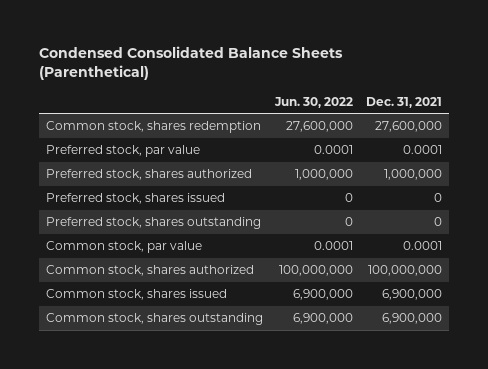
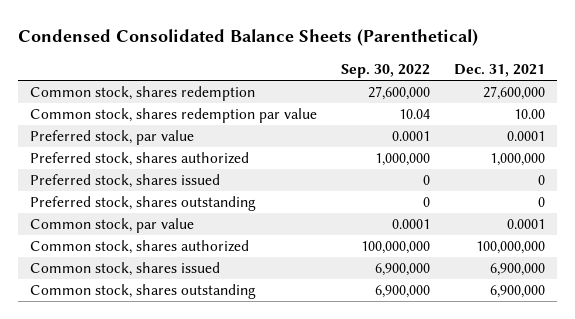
- | Jun. 30, 2022 | Dec. 31, 2021
+ | Sep. 30, 2022 | Dec. 31, 2021
+ Common stock, shares redemption par value | 10.04 | 10.00

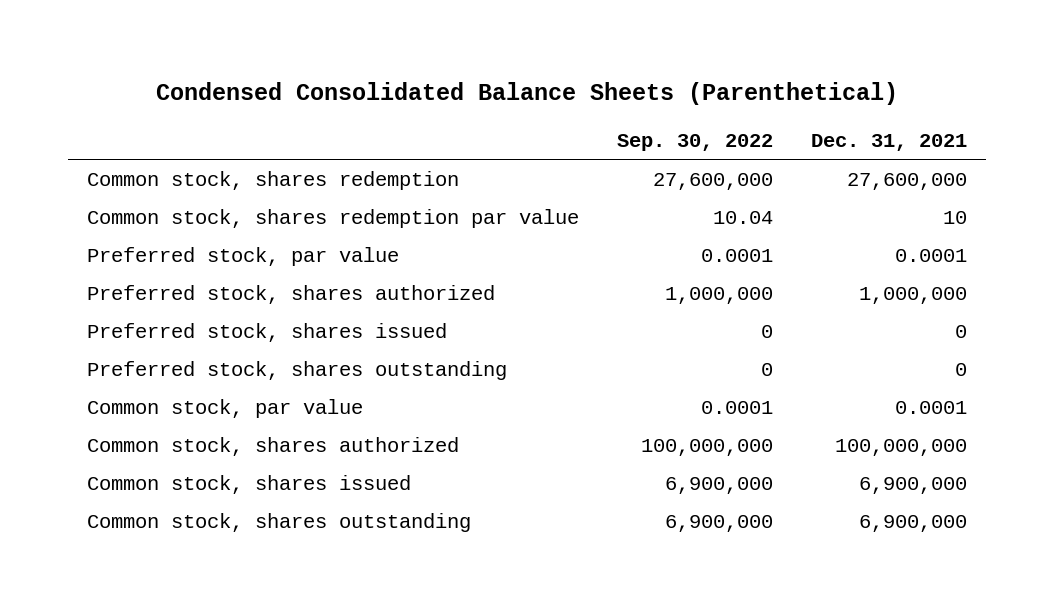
- Common stock, shares redemption par value | 10.04 | 10.00
+ Common stock, shares redemption par value | 10.04 | 10

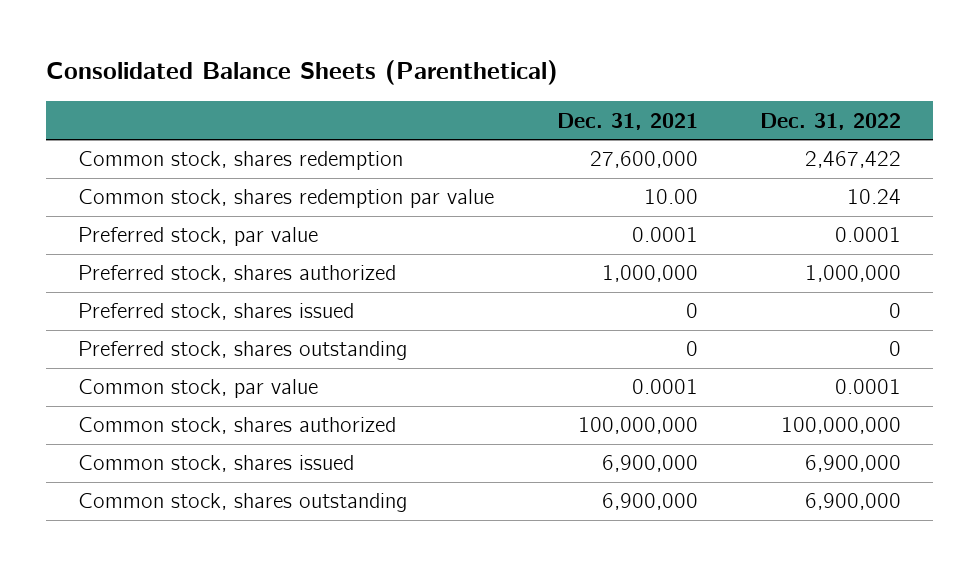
- Condensed Consolidated Balance Sheets (Parenthetical)
+ Consolidated Balance Sheets (Parenthetical)
- | Sep. 30, 2022 | Dec. 31, 2021
+ | Dec. 31, 2021 | Dec. 31, 2022
- Common stock, shares redemption par value | 10.04 | 10
+ Common stock, shares redemption par value | 10.00 | 10.24

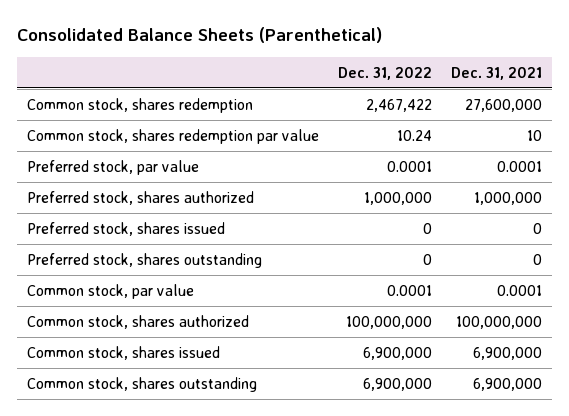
- | Dec. 31, 2021 | Dec. 31, 2022
+ | Dec. 31, 2022 | Dec. 31, 2021
- Common stock, shares redemption par value | 10.00 | 10.24
+ Common stock, shares redemption par value | 10.24 | 10

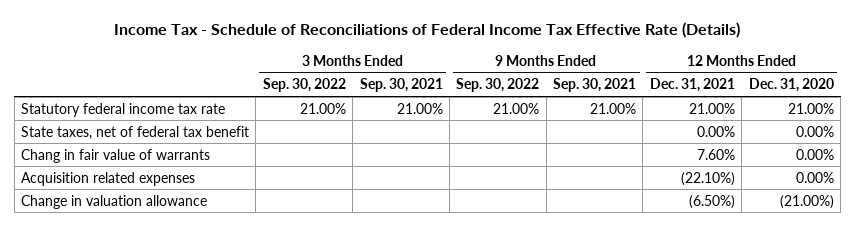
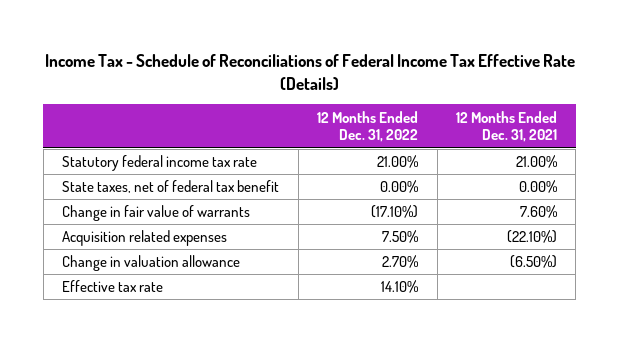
- | 3 Months Ended Sep. 30, 2022 | 3 Months Ended Sep. 30, 2021 | 9 Months Ended Sep. 30, 2022 | 9 Months Ended Sep. 30, 2021 | 12 Months Ended Dec. 31, 2021 | 12 Months Ended Dec. 31, 2020
+ | 12 Months Ended Dec. 31, 2022 | 12 Months Ended Dec. 31, 2021
- Chang in fair value of warrants | | | | | 7.60% | 0.00%
+ Change in fair value of warrants | (17.10%) | 7.60%
+ Effective tax rate | 14.10% |

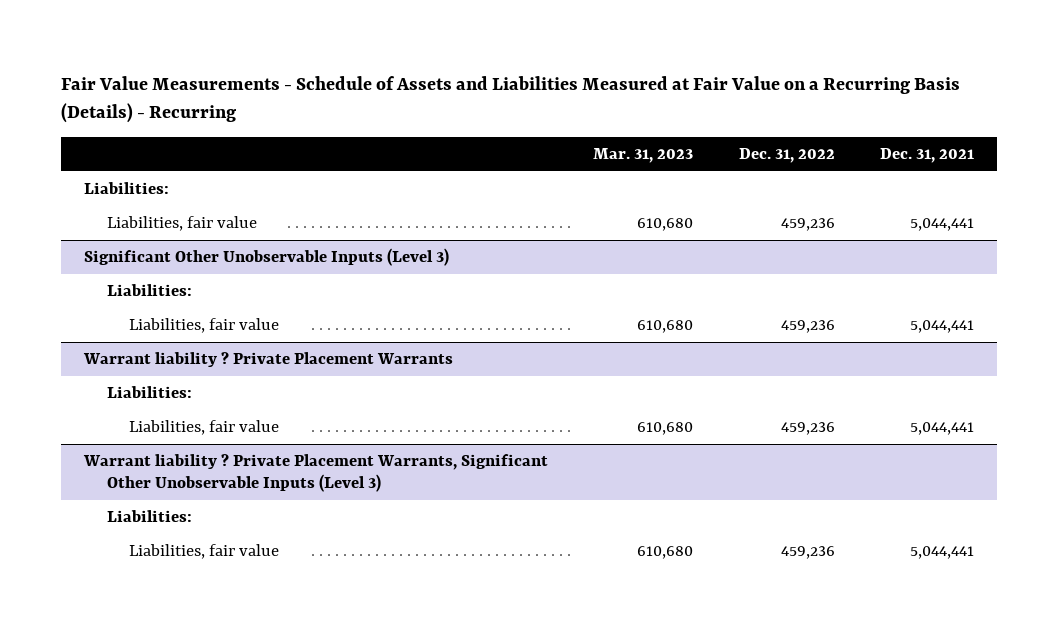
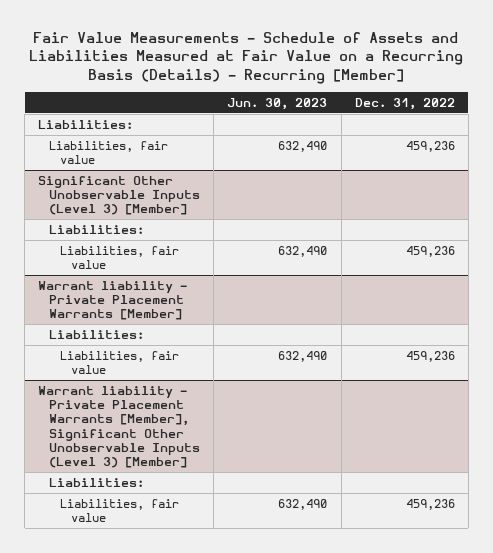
- Fair Value Measurements - Schedule of Assets and Liabilities Measured at Fair Value on a Recurring Basis (Details) - Recurring
+ Fair Value Measurements - Schedule of Assets and Liabilities Measured at Fair Value on a Recurring Basis (Details) - Recurring [Member]
- | Mar. 31, 2023 | Dec. 31, 2022 | Dec. 31, 2021
+ | Jun. 30, 2023 | Dec. 31, 2022
- Significant Other Unobservable Inputs (Level 3)
+ Significant Other Unobservable Inputs (Level 3) [Member]
- Warrant liability ? Private Placement Warrants
+ Warrant liability - Private Placement Warrants [Member]
- Warrant liability ? Private Placement Warrants, Significant Other Unobservable Inputs (Level 3)
+ Warrant liability - Private Placement Warrants [Member], Significant Other Unobservable Inputs (Level 3) [Member]

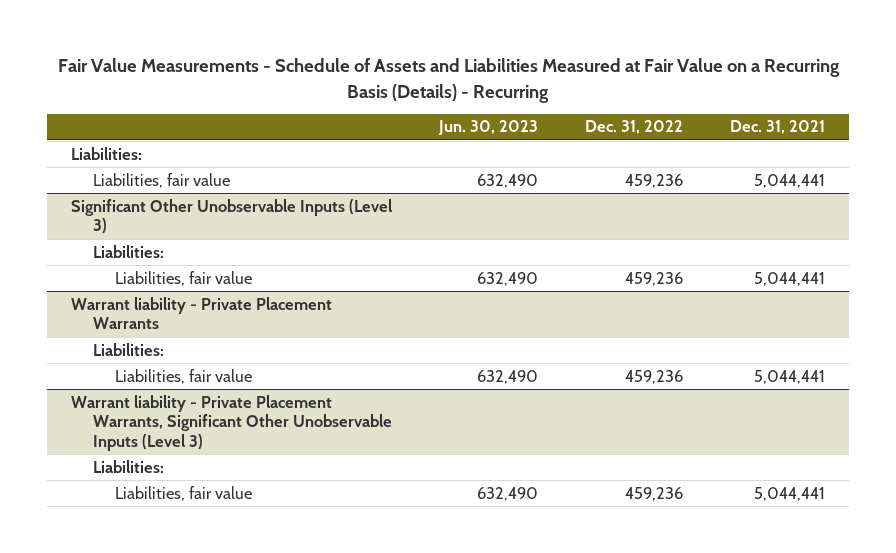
- Fair Value Measurements - Schedule of Assets and Liabilities Measured at Fair Value on a Recurring Basis (Details) - Recurring [Member]
+ Fair Value Measurements - Schedule of Assets and Liabilities Measured at Fair Value on a Recurring Basis (Details) - Recurring
- | Jun. 30, 2023 | Dec. 31, 2022
+ | Jun. 30, 2023 | Dec. 31, 2022 | Dec. 31, 2021
- Significant Other Unobservable Inputs (Level 3) [Member]
+ Significant Other Unobservable Inputs (Level 3)
- Warrant liability - Private Placement Warrants [Member]
+ Warrant liability - Private Placement Warrants
- Warrant liability - Private Placement Warrants [Member], Significant Other Unobservable Inputs (Level 3) [Member]
+ Warrant liability - Private Placement Warrants, Significant Other Unobservable Inputs (Level 3)

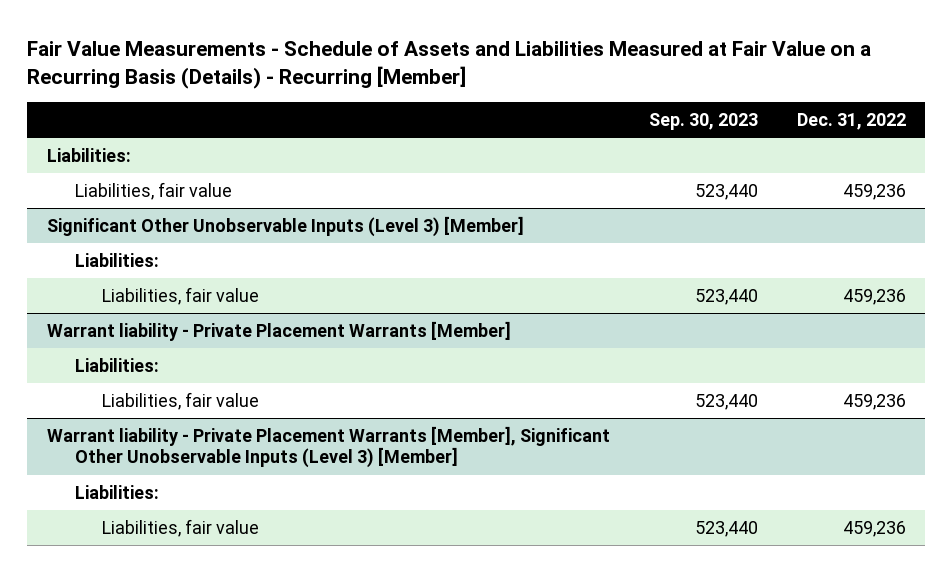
- Fair Value Measurements - Schedule of Assets and Liabilities Measured at Fair Value on a Recurring Basis (Details) - Recurring
+ Fair Value Measurements - Schedule of Assets and Liabilities Measured at Fair Value on a Recurring Basis (Details) - Recurring [Member]
- | Jun. 30, 2023 | Dec. 31, 2022 | Dec. 31, 2021
+ | Sep. 30, 2023 | Dec. 31, 2022
- Significant Other Unobservable Inputs (Level 3)
+ Significant Other Unobservable Inputs (Level 3) [Member]
- Warrant liability - Private Placement Warrants
+ Warrant liability - Private Placement Warrants [Member]
- Warrant liability - Private Placement Warrants, Significant Other Unobservable Inputs (Level 3)
+ Warrant liability - Private Placement Warrants [Member], Significant Other Unobservable Inputs (Level 3) [Member]

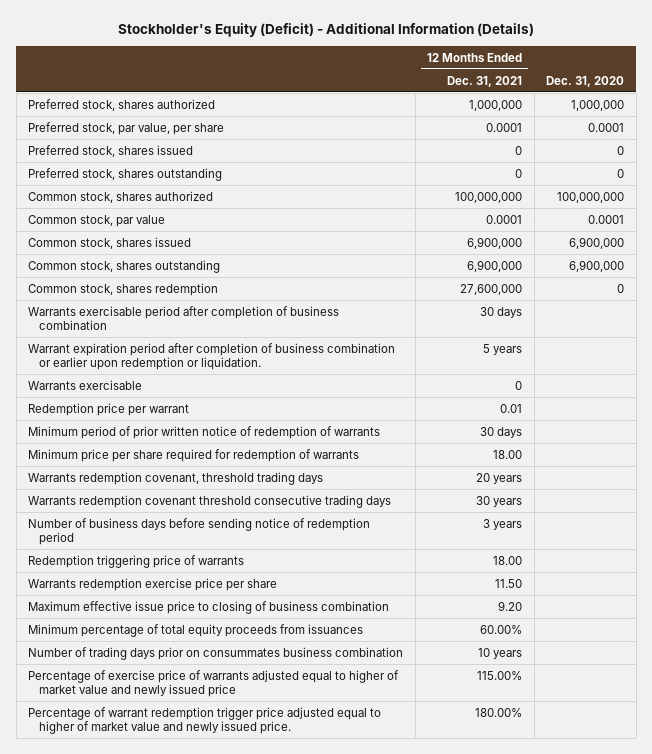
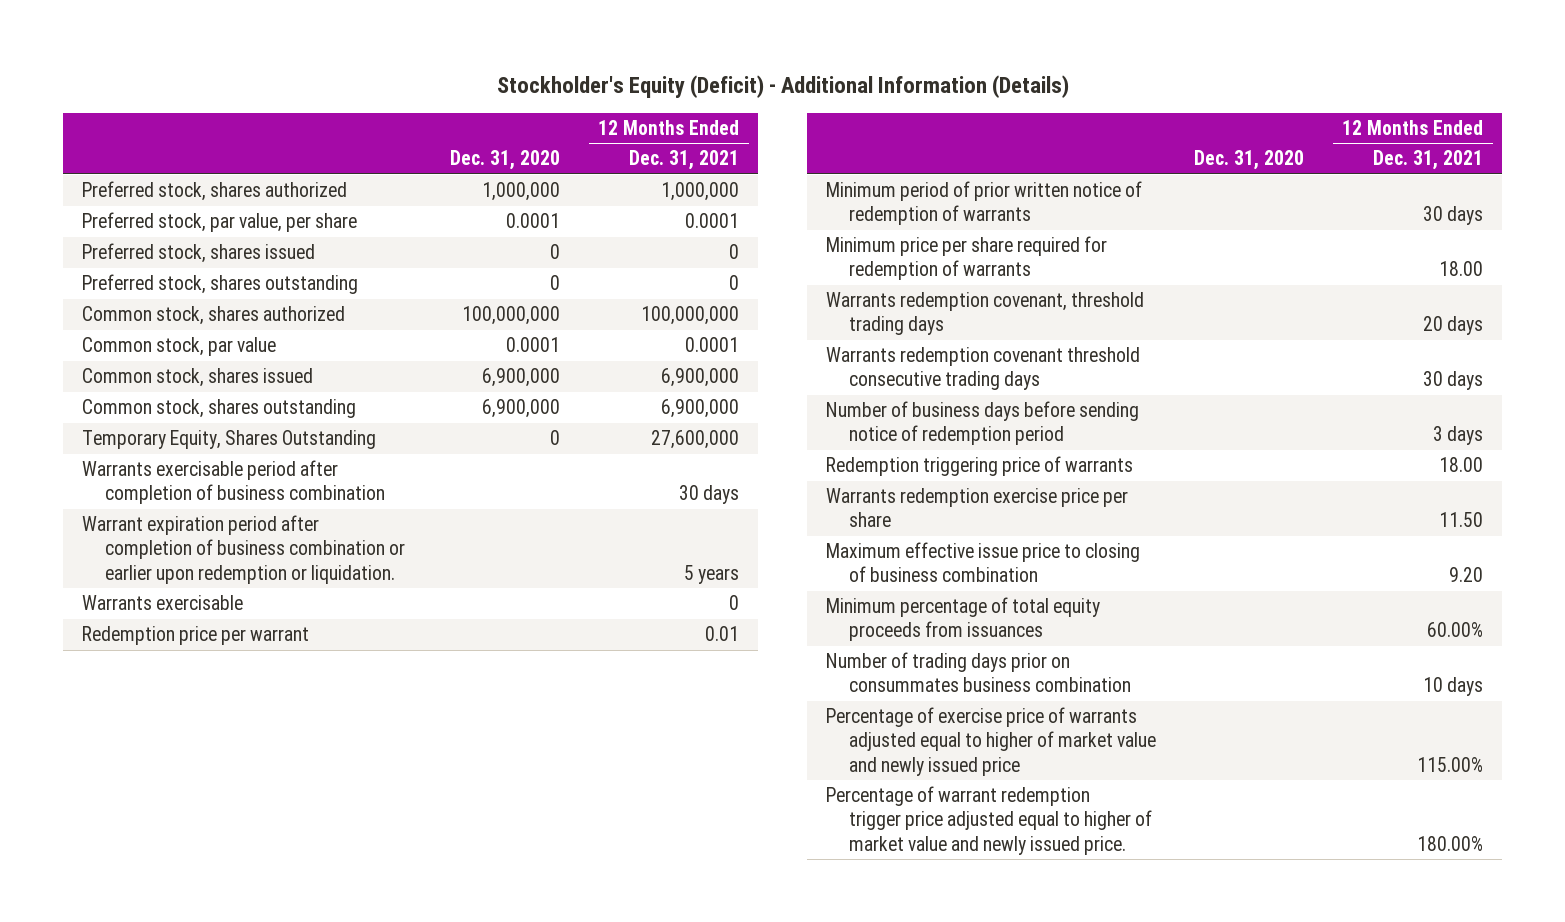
- | 12 Months Ended Dec. 31, 2021 | Dec. 31, 2020
+ | Dec. 31, 2020 | 12 Months Ended Dec. 31, 2021
- Common stock, shares redemption | 27,600,000 | 0
+ Temporary Equity, Shares Outstanding | 0 | 27,600,000
- Warrants redemption covenant, threshold trading days | 20 years |
- Warrants redemption covenant threshold consecutive trading days | 30 years |
- Number of business days before sending notice of redemption period | 3 years |
+ Warrants redemption covenant, threshold trading days | | 20 days
+ Warrants redemption covenant threshold consecutive trading days | | 30 days
+ Number of business days before sending notice of redemption period | | 3 days
- Number of trading days prior on consummates business combination | 10 years |
+ Number of trading days prior on consummates business combination | | 10 days

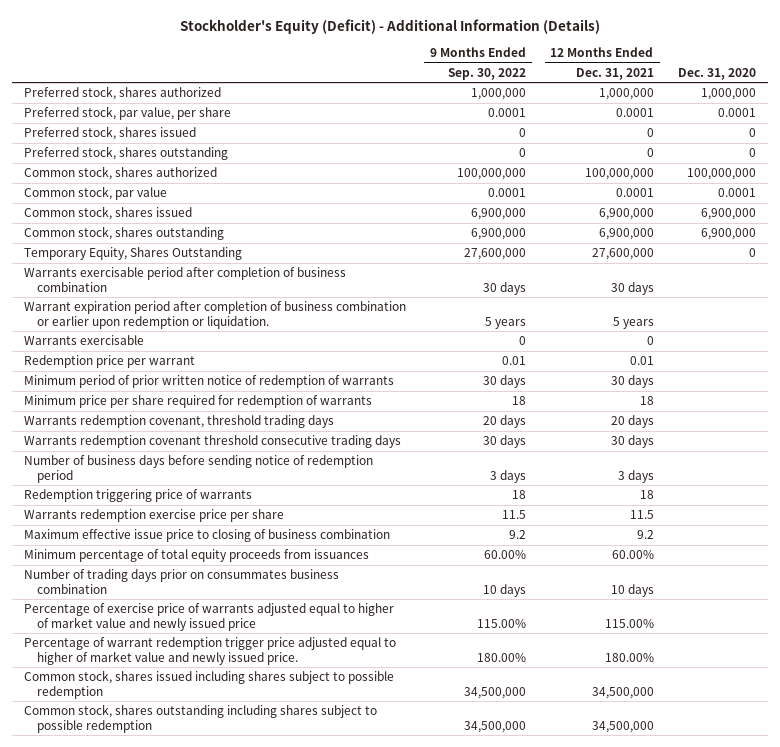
- | Dec. 31, 2020 | 12 Months Ended Dec. 31, 2021
+ | 9 Months Ended Sep. 30, 2022 | 12 Months Ended Dec. 31, 2021 | Dec. 31, 2020
- Minimum price per share required for redemption of warrants | | 18.00
+ Minimum price per share required for redemption of warrants | 18 | 18 |
- Redemption triggering price of warrants | | 18.00
- Warrants redemption exercise price per share | | 11.50
- Maximum effective issue price to closing of business combination | | 9.20
+ Redemption triggering price of warrants | 18 | 18 |
+ Warrants redemption exercise price per share | 11.5 | 11.5 |
+ Maximum effective issue price to closing of business combination | 9.2 | 9.2 |
+ Common stock, shares issued including shares subject to possible redemption | 34,500,000 | 34,500,000 |
+ Common stock, shares outstanding including shares subject to possible redemption | 34,500,000 | 34,500,000 |

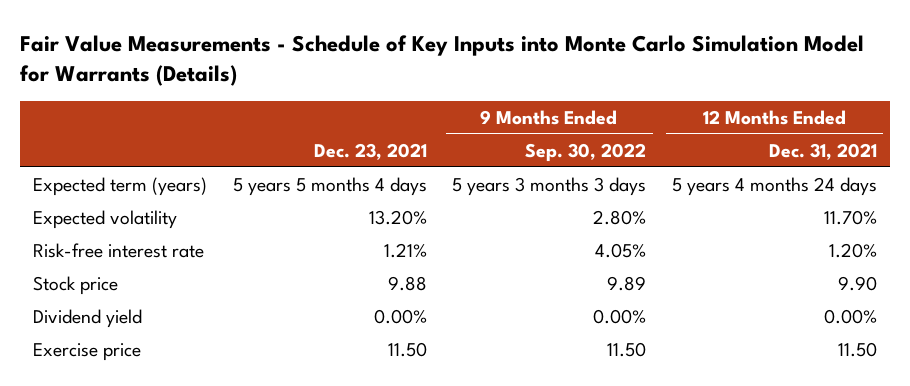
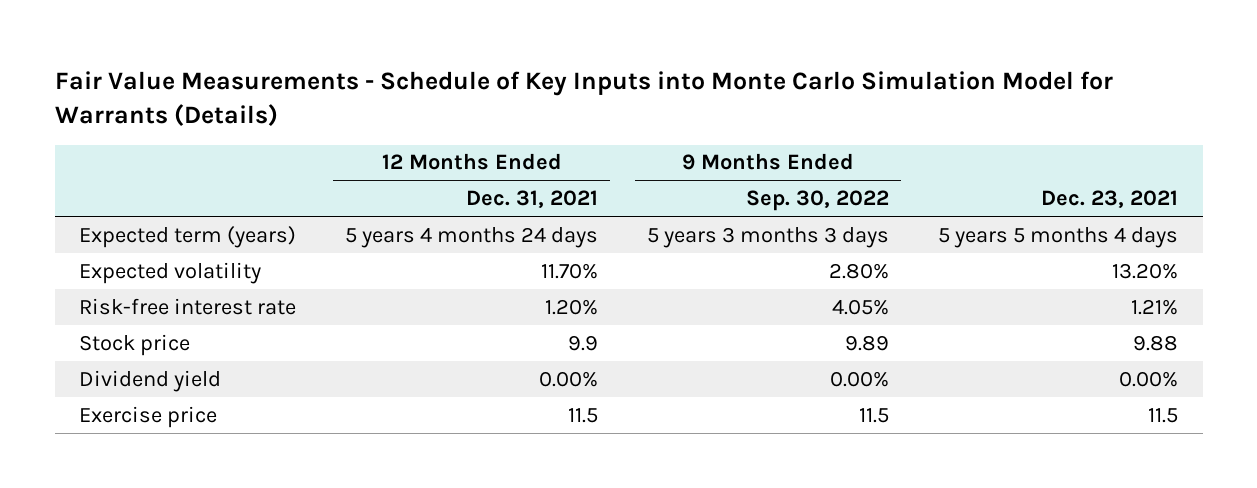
- | Dec. 23, 2021 | 9 Months Ended Sep. 30, 2022 | 12 Months Ended Dec. 31, 2021
+ | 12 Months Ended Dec. 31, 2021 | 9 Months Ended Sep. 30, 2022 | Dec. 23, 2021
- Stock price | 9.88 | 9.89 | 9.90
+ Stock price | 9.9 | 9.89 | 9.88
- Exercise price | 11.50 | 11.50 | 11.50
+ Exercise price | 11.5 | 11.5 | 11.5

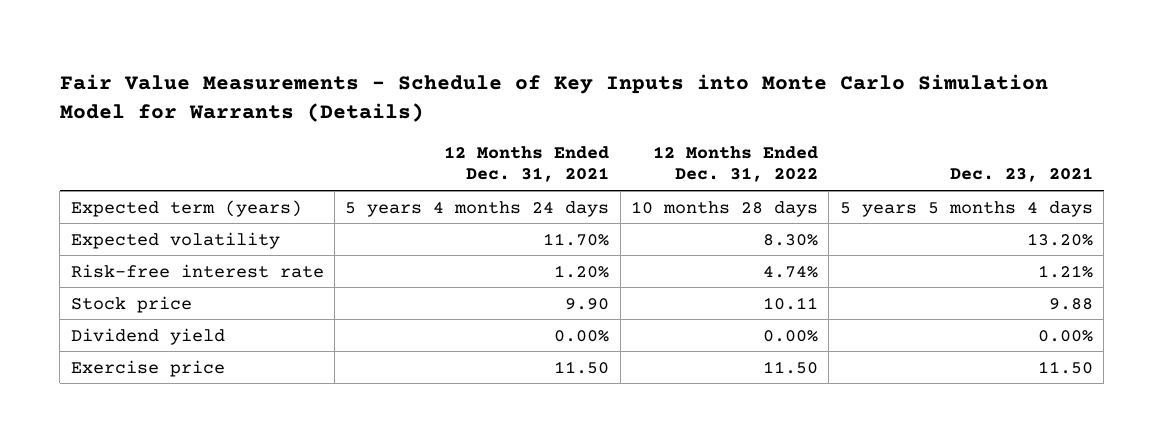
- | 12 Months Ended Dec. 31, 2021 | 9 Months Ended Sep. 30, 2022 | Dec. 23, 2021
+ | 12 Months Ended Dec. 31, 2021 | 12 Months Ended Dec. 31, 2022 | Dec. 23, 2021
- Stock price | 9.9 | 9.89 | 9.88
+ Stock price | 9.90 | 10.11 | 9.88
- Exercise price | 11.5 | 11.5 | 11.5
+ Exercise price | 11.50 | 11.50 | 11.50

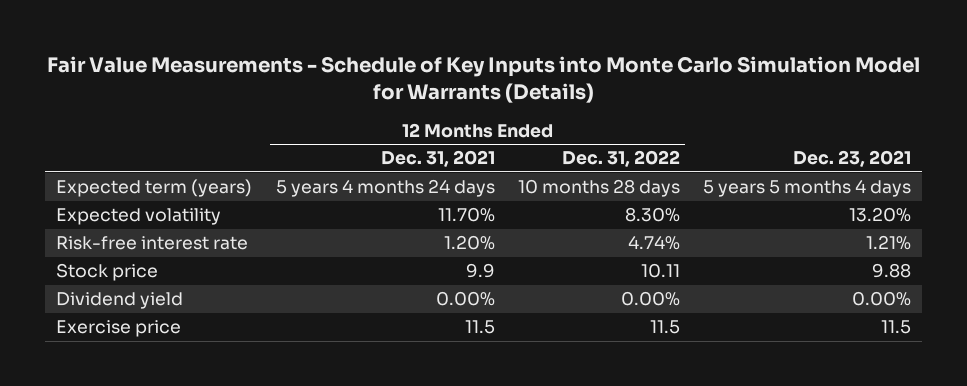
- Stock price | 9.90 | 10.11 | 9.88
+ Stock price | 9.9 | 10.11 | 9.88
- Exercise price | 11.50 | 11.50 | 11.50
+ Exercise price | 11.5 | 11.5 | 11.5

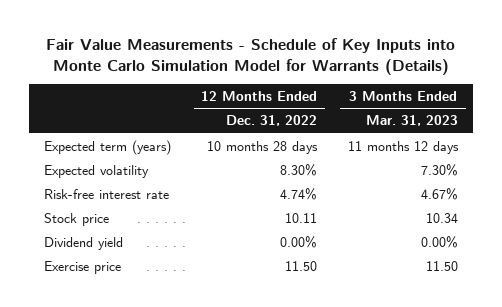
- | 12 Months Ended Dec. 31, 2021 | 12 Months Ended Dec. 31, 2022 | Dec. 23, 2021
+ | 12 Months Ended Dec. 31, 2022 | 3 Months Ended Mar. 31, 2023
- Exercise price | 11.5 | 11.5 | 11.5
+ Exercise price | 11.50 | 11.50

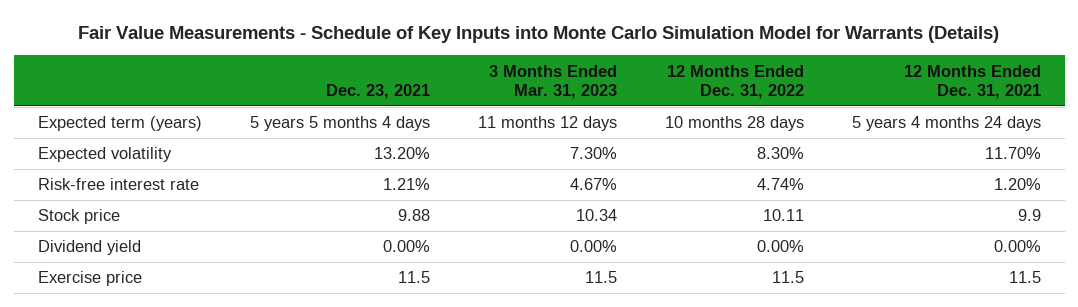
- | 12 Months Ended Dec. 31, 2022 | 3 Months Ended Mar. 31, 2023
+ | Dec. 23, 2021 | 3 Months Ended Mar. 31, 2023 | 12 Months Ended Dec. 31, 2022 | 12 Months Ended Dec. 31, 2021
- Exercise price | 11.50 | 11.50
+ Exercise price | 11.5 | 11.5 | 11.5 | 11.5

